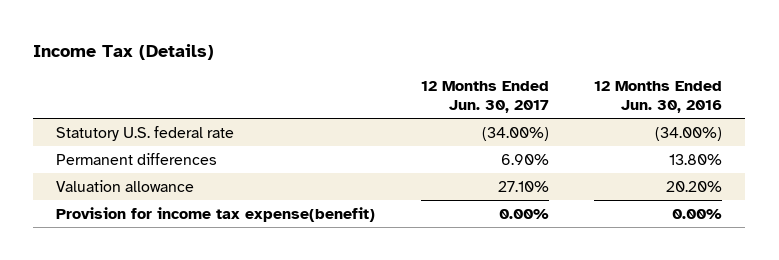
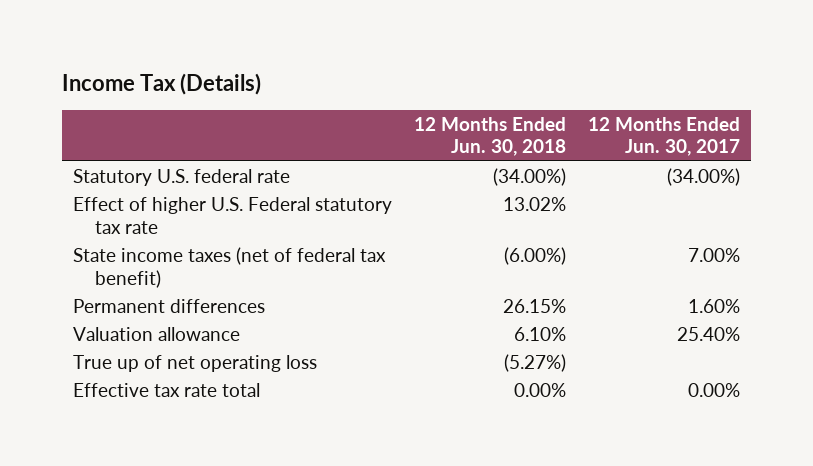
- | 12 Months Ended Jun. 30, 2017 | 12 Months Ended Jun. 30, 2016
+ | 12 Months Ended Jun. 30, 2018 | 12 Months Ended Jun. 30, 2017
- Permanent differences | 6.90% | 13.80%
- Valuation allowance | 27.10% | 20.20%
- Provision for income tax expense(benefit) | 0.00% | 0.00%
+ Effect of higher U.S. Federal statutory tax rate | 13.02% |
+ State income taxes (net of federal tax benefit) | (6.00%) | 7.00%
+ Permanent differences | 26.15% | 1.60%
+ Valuation allowance | 6.10% | 25.40%
+ True up of net operating loss | (5.27%) |
+ Effective tax rate total | 0.00% | 0.00%

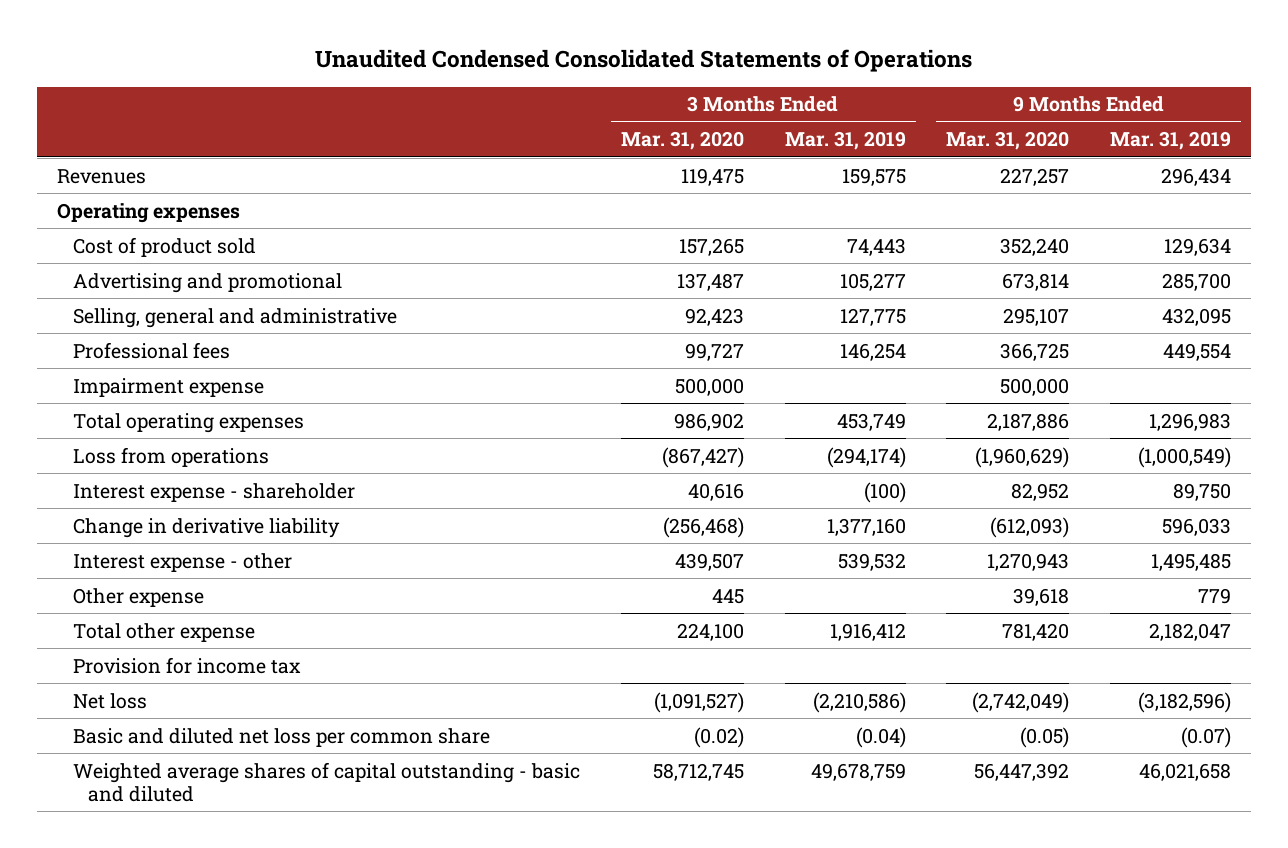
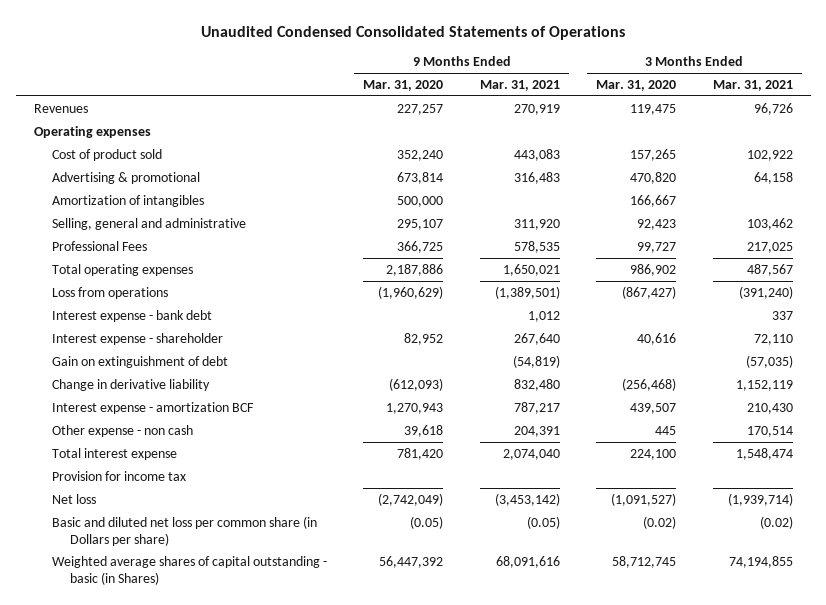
- | 3 Months Ended Mar. 31, 2020 | 3 Months Ended Mar. 31, 2019 | 9 Months Ended Mar. 31, 2020 | 9 Months Ended Mar. 31, 2019
+ | 9 Months Ended Mar. 31, 2020 | 9 Months Ended Mar. 31, 2021 | 3 Months Ended Mar. 31, 2020 | 3 Months Ended Mar. 31, 2021
- Advertising and promotional | 137,487 | 105,277 | 673,814 | 285,700
+ Advertising & promotional | 673,814 | 316,483 | 470,820 | 64,158
+ Amortization of intangibles | 500,000 | | 166,667 |
- Professional fees | 99,727 | 146,254 | 366,725 | 449,554
- Impairment expense | 500,000 | | 500,000 |
+ Professional Fees | 366,725 | 578,535 | 99,727 | 217,025
+ Interest expense - bank debt | | 1,012 | | 337
+ Gain on extinguishment of debt | | (54,819) | | (57,035)
- Interest expense - other | 439,507 | 539,532 | 1,270,943 | 1,495,485
- Other expense | 445 | | 39,618 | 779
- Total other expense | 224,100 | 1,916,412 | 781,420 | 2,182,047
+ Interest expense - amortization BCF | 1,270,943 | 787,217 | 439,507 | 210,430
+ Other expense - non cash | 39,618 | 204,391 | 445 | 170,514
+ Total interest expense | 781,420 | 2,074,040 | 224,100 | 1,548,474
- Basic and diluted net loss per common share | (0.02) | (0.04) | (0.05) | (0.07)
- Weighted average shares of capital outstanding - basic and diluted | 58,712,745 | 49,678,759 | 56,447,392 | 46,021,658
+ Basic and diluted net loss per common share (in Dollars per share) | (0.05) | (0.05) | (0.02) | (0.02)
+ Weighted average shares of capital outstanding - basic (in Shares) | 56,447,392 | 68,091,616 | 58,712,745 | 74,194,855

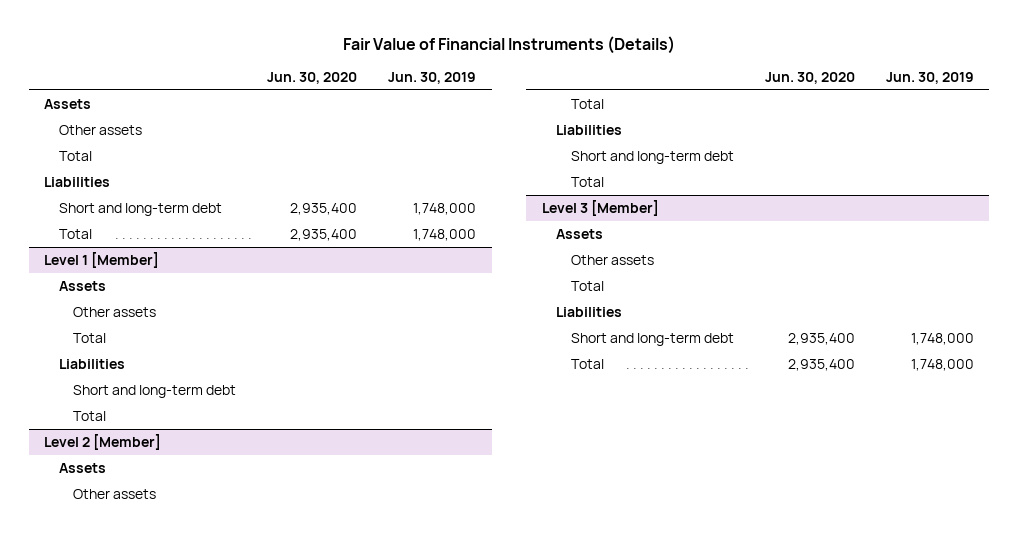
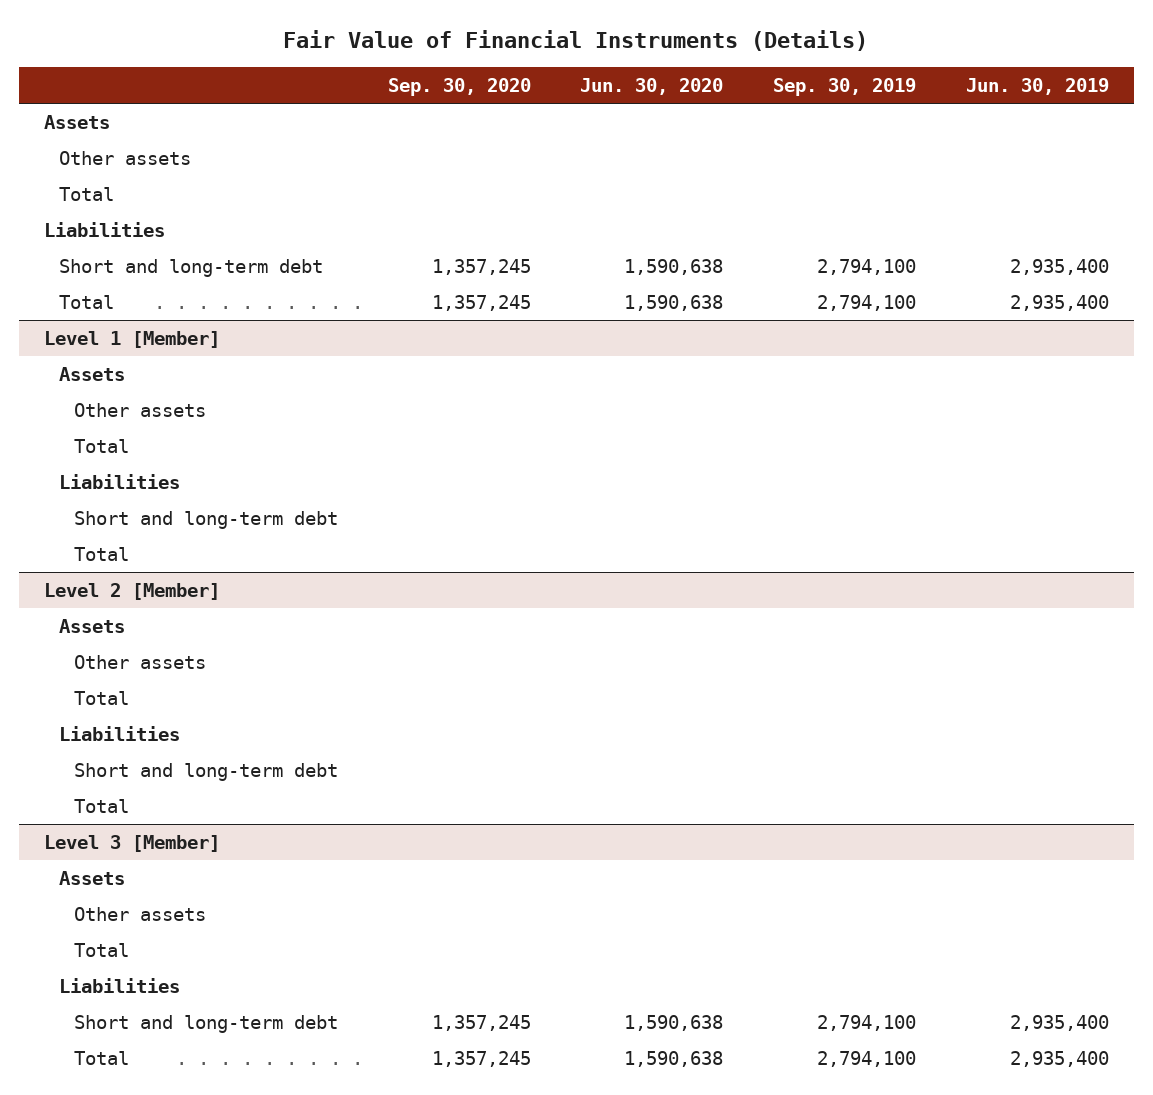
- | Jun. 30, 2020 | Jun. 30, 2019
+ | Sep. 30, 2020 | Jun. 30, 2020 | Sep. 30, 2019 | Jun. 30, 2019
- Short and long-term debt | 2,935,400 | 1,748,000
- Total | 2,935,400 | 1,748,000
+ Short and long-term debt | 1,357,245 | 1,590,638 | 2,794,100 | 2,935,400
+ Total | 1,357,245 | 1,590,638 | 2,794,100 | 2,935,400
@ Level 3 [Member]
- Short and long-term debt | 2,935,400 | 1,748,000
- Total | 2,935,400 | 1,748,000
+ Short and long-term debt | 1,357,245 | 1,590,638 | 2,794,100 | 2,935,400
+ Total | 1,357,245 | 1,590,638 | 2,794,100 | 2,935,400

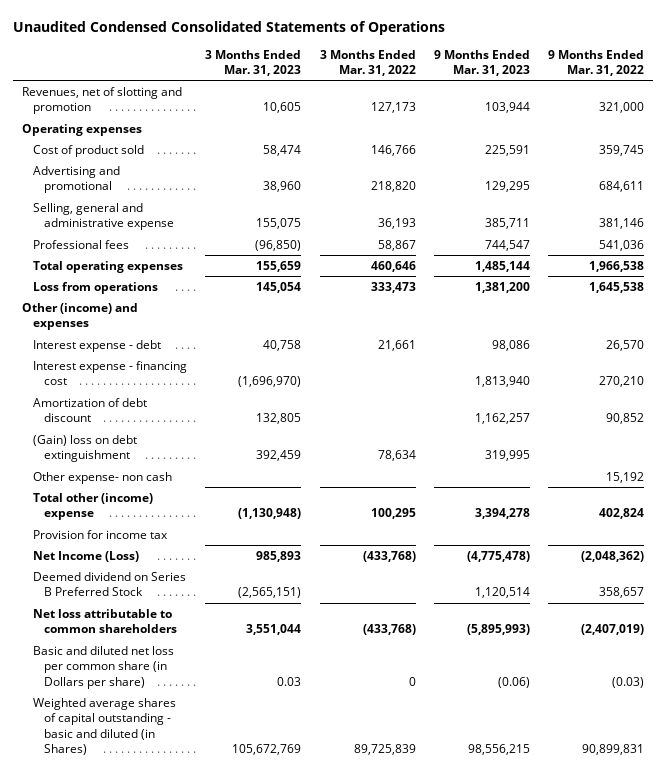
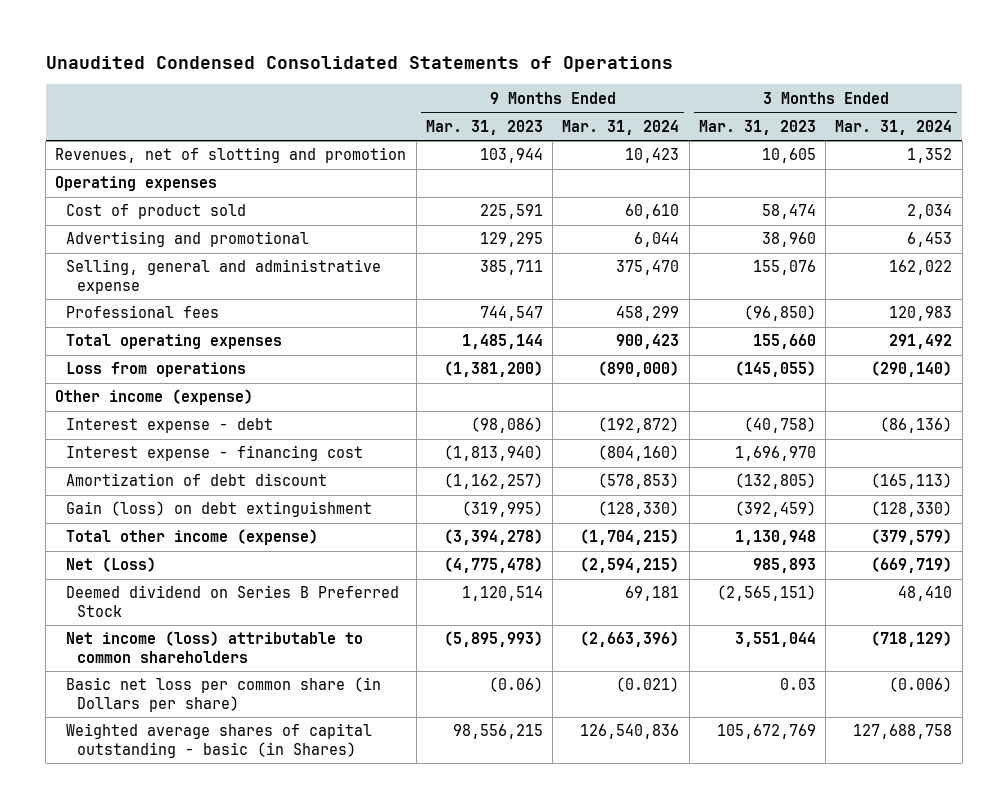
- | 3 Months Ended Mar. 31, 2023 | 3 Months Ended Mar. 31, 2022 | 9 Months Ended Mar. 31, 2023 | 9 Months Ended Mar. 31, 2022
+ | 9 Months Ended Mar. 31, 2023 | 9 Months Ended Mar. 31, 2024 | 3 Months Ended Mar. 31, 2023 | 3 Months Ended Mar. 31, 2024
- Selling, general and administrative expense | 155,075 | 36,193 | 385,711 | 381,146
+ Selling, general and administrative expense | 385,711 | 375,470 | 155,076 | 162,022
- Total operating expenses | 155,659 | 460,646 | 1,485,144 | 1,966,538
- Loss from operations | 145,054 | 333,473 | 1,381,200 | 1,645,538
- Other (income) and expenses
- Interest expense - debt | 40,758 | 21,661 | 98,086 | 26,570
- Interest expense - financing cost | (1,696,970) | | 1,813,940 | 270,210
- Amortization of debt discount | 132,805 | | 1,162,257 | 90,852
- (Gain) loss on debt extinguishment | 392,459 | 78,634 | 319,995 |
- Other expense- non cash | | | | 15,192
- Total other (income) expense | (1,130,948) | 100,295 | 3,394,278 | 402,824
- Provision for income tax
- Net Income (Loss) | 985,893 | (433,768) | (4,775,478) | (2,048,362)
+ Total operating expenses | 1,485,144 | 900,423 | 155,660 | 291,492
+ Loss from operations | (1,381,200) | (890,000) | (145,055) | (290,140)
+ Other income (expense)
+ Interest expense - debt | (98,086) | (192,872) | (40,758) | (86,136)
+ Interest expense - financing cost | (1,813,940) | (804,160) | 1,696,970 |
+ Amortization of debt discount | (1,162,257) | (578,853) | (132,805) | (165,113)
+ Gain (loss) on debt extinguishment | (319,995) | (128,330) | (392,459) | (128,330)
+ Total other income (expense) | (3,394,278) | (1,704,215) | 1,130,948 | (379,579)
+ Net (Loss) | (4,775,478) | (2,594,215) | 985,893 | (669,719)
- Net loss attributable to common shareholders | 3,551,044 | (433,768) | (5,895,993) | (2,407,019)
- Basic and diluted net loss per common share (in Dollars per share) | 0.03 | 0 | (0.06) | (0.03)
- Weighted average shares of capital outstanding - basic and diluted (in Shares) | 105,672,769 | 89,725,839 | 98,556,215 | 90,899,831
+ Net income (loss) attributable to common shareholders | (5,895,993) | (2,663,396) | 3,551,044 | (718,129)
+ Basic net loss per common share (in Dollars per share) | (0.06) | (0.021) | 0.03 | (0.006)
+ Weighted average shares of capital outstanding - basic (in Shares) | 98,556,215 | 126,540,836 | 105,672,769 | 127,688,758

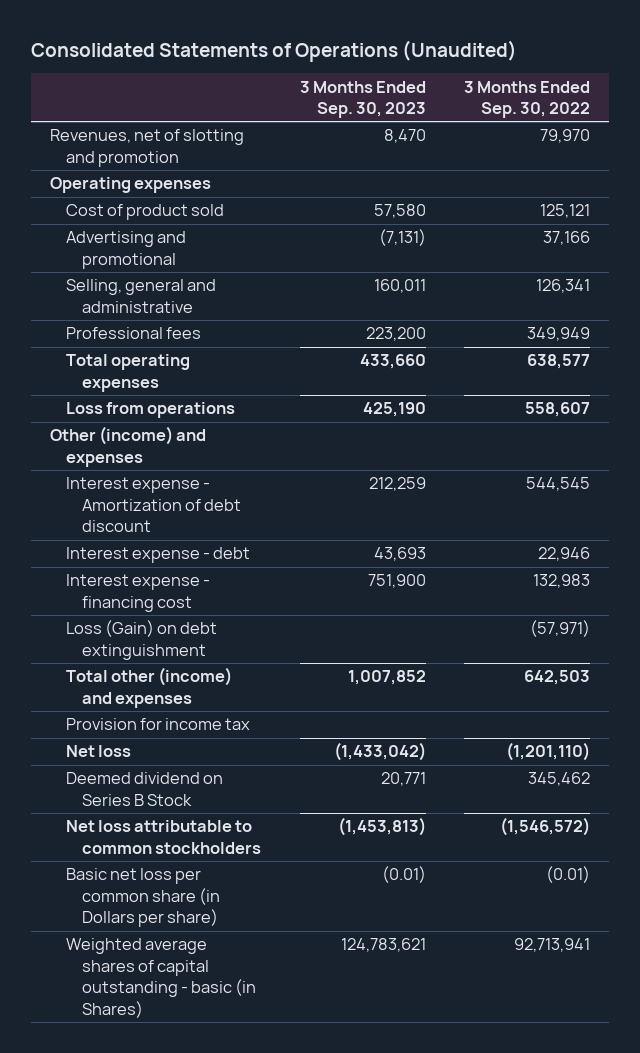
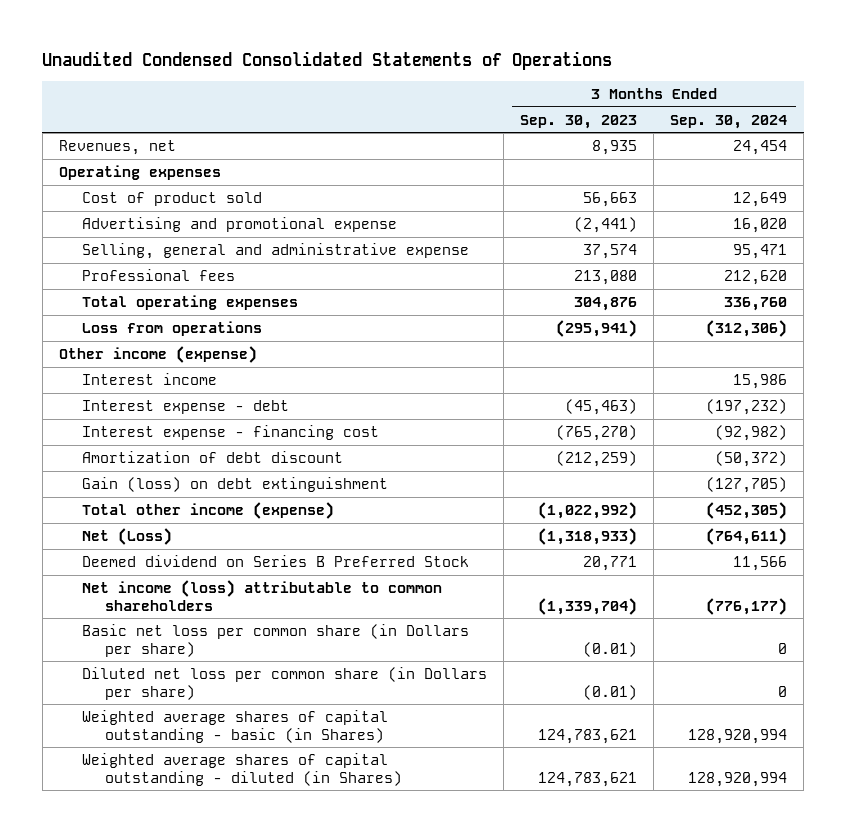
- Consolidated Statements of Operations (Unaudited)
+ Unaudited Condensed Consolidated Statements of Operations
- | 3 Months Ended Sep. 30, 2023 | 3 Months Ended Sep. 30, 2022
+ | 3 Months Ended Sep. 30, 2023 | 3 Months Ended Sep. 30, 2024
- Revenues, net of slotting and promotion | 8,470 | 79,970
+ Revenues, net | 8,935 | 24,454
- Cost of product sold | 57,580 | 125,121
- Advertising and promotional | (7,131) | 37,166
- Selling, general and administrative | 160,011 | 126,341
- Professional fees | 223,200 | 349,949
- Total operating expenses | 433,660 | 638,577
- Loss from operations | 425,190 | 558,607
- Other (income) and expenses
- Interest expense - Amortization of debt discount | 212,259 | 544,545
- Interest expense - debt | 43,693 | 22,946
- Interest expense - financing cost | 751,900 | 132,983
- Loss (Gain) on debt extinguishment | | (57,971)
- Total other (income) and expenses | 1,007,852 | 642,503
- Provision for income tax
- Net loss | (1,433,042) | (1,201,110)
- Deemed dividend on Series B Stock | 20,771 | 345,462
- Net loss attributable to common stockholders | (1,453,813) | (1,546,572)
+ Cost of product sold | 56,663 | 12,649
+ Advertising and promotional expense | (2,441) | 16,020
+ Selling, general and administrative expense | 37,574 | 95,471
+ Professional fees | 213,080 | 212,620
+ Total operating expenses | 304,876 | 336,760
+ Loss from operations | (295,941) | (312,306)
+ Other income (expense)
+ Interest income | | 15,986
+ Interest expense - debt | (45,463) | (197,232)
+ Interest expense - financing cost | (765,270) | (92,982)
+ Amortization of debt discount | (212,259) | (50,372)
+ Gain (loss) on debt extinguishment | | (127,705)
+ Total other income (expense) | (1,022,992) | (452,305)
+ Net (Loss) | (1,318,933) | (764,611)
+ Deemed dividend on Series B Preferred Stock | 20,771 | 11,566
+ Net income (loss) attributable to common shareholders | (1,339,704) | (776,177)
+ Diluted net loss per common share (in Dollars per share) | (0.01) | 0
+ Weighted average shares of capital outstanding - diluted (in Shares) | 124,783,621 | 128,920,994

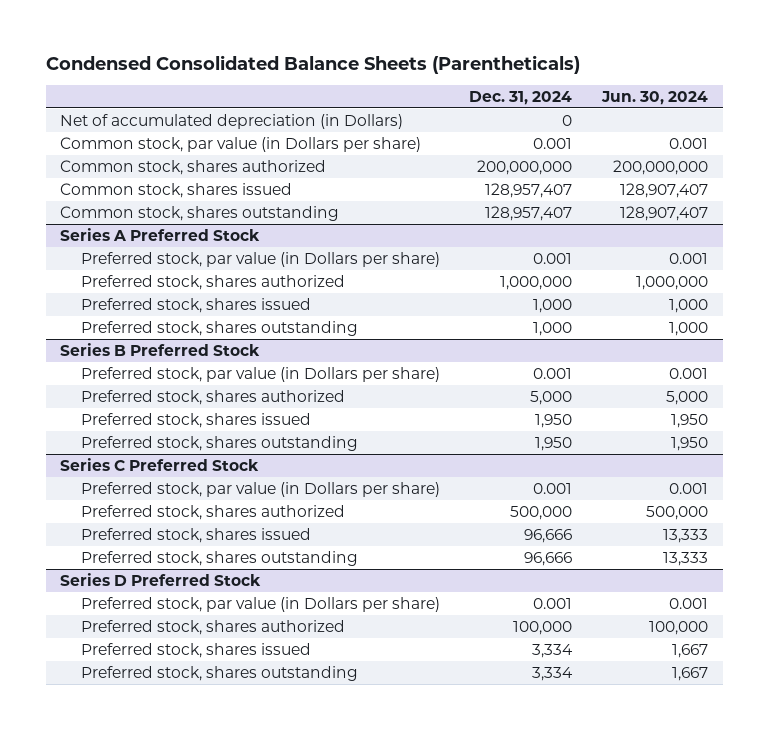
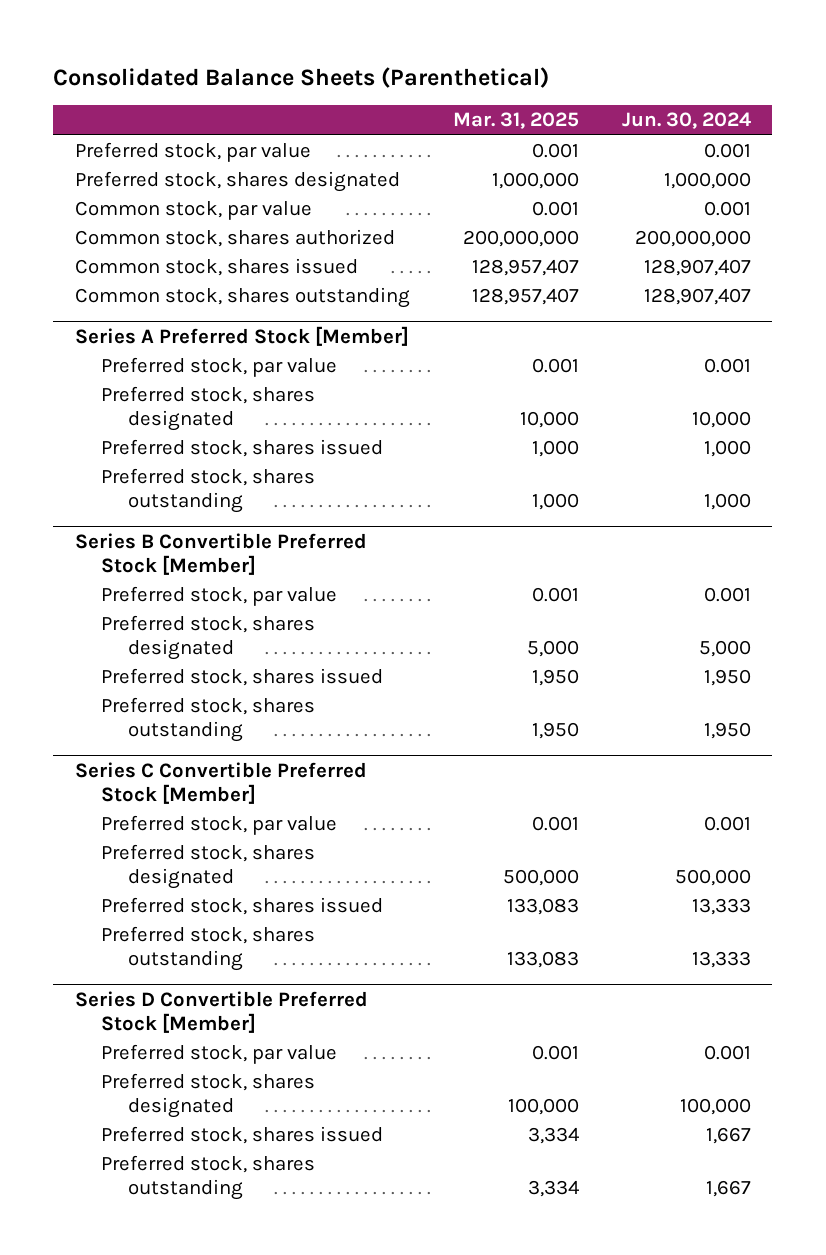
- Condensed Consolidated Balance Sheets (Parentheticals)
+ Consolidated Balance Sheets (Parenthetical)
- | Dec. 31, 2024 | Jun. 30, 2024
+ | Mar. 31, 2025 | Jun. 30, 2024
- Net of accumulated depreciation (in Dollars) | 0 |
- Common stock, par value (in Dollars per share) | 0.001 | 0.001
+ Preferred stock, par value | 0.001 | 0.001
+ Preferred stock, shares designated | 1,000,000 | 1,000,000
+ Common stock, par value | 0.001 | 0.001
- Series A Preferred Stock
- Preferred stock, par value (in Dollars per share) | 0.001 | 0.001
- Preferred stock, shares authorized | 1,000,000 | 1,000,000
+ Series A Preferred Stock [Member]
+ Preferred stock, par value | 0.001 | 0.001
+ Preferred stock, shares designated | 10,000 | 10,000
- Series B Preferred Stock
- Preferred stock, par value (in Dollars per share) | 0.001 | 0.001
- Preferred stock, shares authorized | 5,000 | 5,000
+ Series B Convertible Preferred Stock [Member]
+ Preferred stock, par value | 0.001 | 0.001
+ Preferred stock, shares designated | 5,000 | 5,000
- Series C Preferred Stock
- Preferred stock, par value (in Dollars per share) | 0.001 | 0.001
- Preferred stock, shares authorized | 500,000 | 500,000
+ Series C Convertible Preferred Stock [Member]
+ Preferred stock, par value | 0.001 | 0.001
+ Preferred stock, shares designated | 500,000 | 500,000
- Series D Preferred Stock
- Preferred stock, par value (in Dollars per share) | 0.001 | 0.001
- Preferred stock, shares authorized | 100,000 | 100,000
+ Series D Convertible Preferred Stock [Member]
+ Preferred stock, par value | 0.001 | 0.001
+ Preferred stock, shares designated | 100,000 | 100,000

